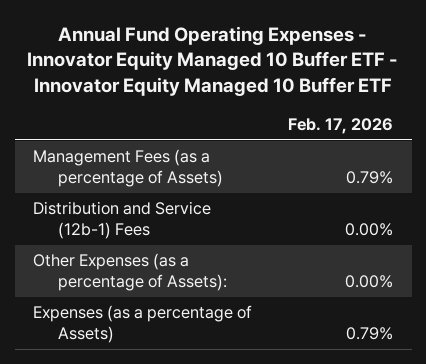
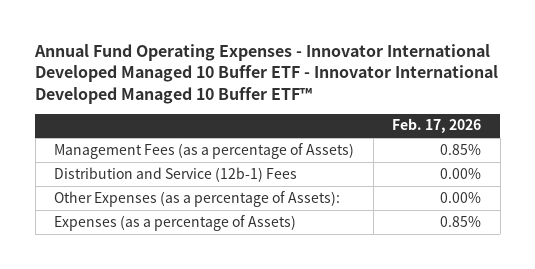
- Annual Fund Operating Expenses - Innovator Equity Managed 10 Buffer ETF - Innovator Equity Managed 10 Buffer ETF
+ Annual Fund Operating Expenses - Innovator International Developed Managed 10 Buffer ETF - Innovator International Developed Managed 10 Buffer ETF™
- Management Fees (as a percentage of Assets) | 0.79%
+ Management Fees (as a percentage of Assets) | 0.85%
- Expenses (as a percentage of Assets) | 0.79%
+ Expenses (as a percentage of Assets) | 0.85%

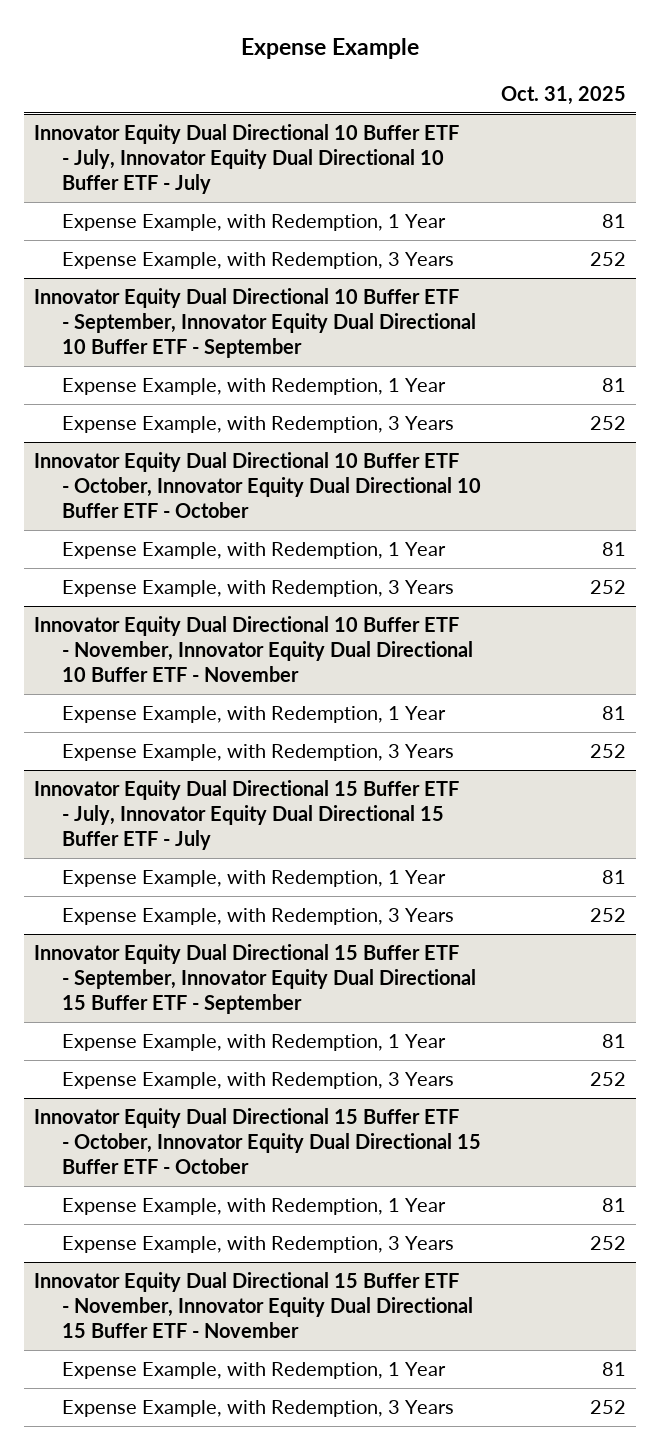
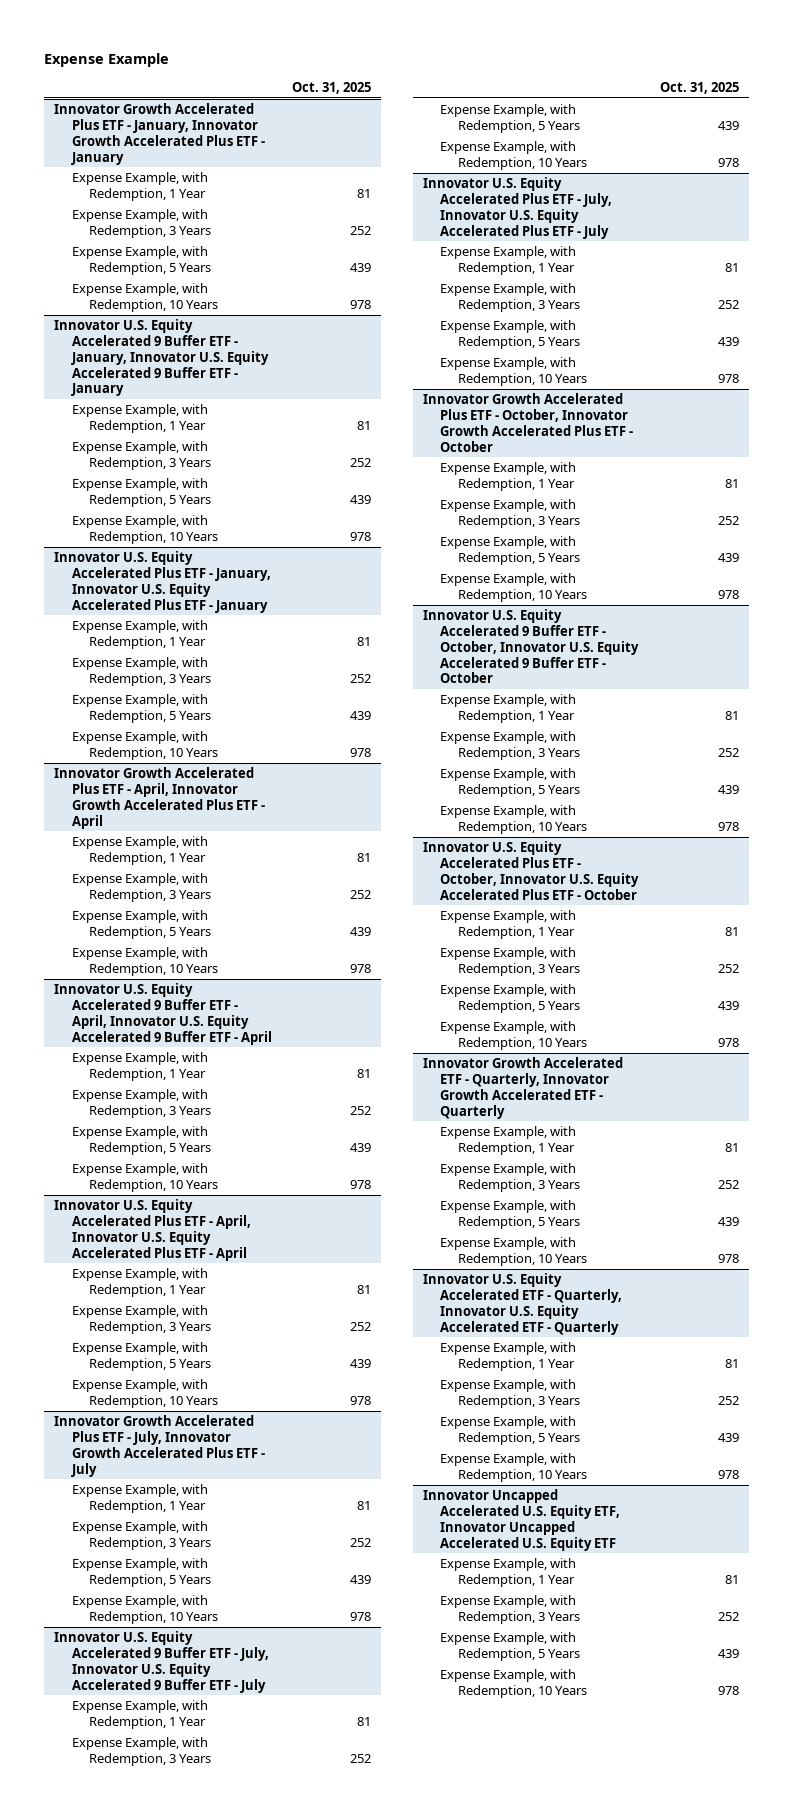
- Innovator Equity Dual Directional 10 Buffer ETF - July, Innovator Equity Dual Directional 10 Buffer ETF - July
+ Innovator Growth Accelerated Plus ETF - January, Innovator Growth Accelerated Plus ETF - January
- Innovator Equity Dual Directional 10 Buffer ETF - September, Innovator Equity Dual Directional 10 Buffer ETF - September
+ Expense Example, with Redemption, 5 Years | 439
+ Expense Example, with Redemption, 10 Years | 978
+ Innovator U.S. Equity Accelerated 9 Buffer ETF - January, Innovator U.S. Equity Accelerated 9 Buffer ETF - January
- Innovator Equity Dual Directional 10 Buffer ETF - October, Innovator Equity Dual Directional 10 Buffer ETF - October
+ Expense Example, with Redemption, 5 Years | 439
+ Expense Example, with Redemption, 10 Years | 978
+ Innovator U.S. Equity Accelerated Plus ETF - January, Innovator U.S. Equity Accelerated Plus ETF - January
- Innovator Equity Dual Directional 10 Buffer ETF - November, Innovator Equity Dual Directional 10 Buffer ETF - November
+ Expense Example, with Redemption, 5 Years | 439
+ Expense Example, with Redemption, 10 Years | 978
+ Innovator Growth Accelerated Plus ETF - April, Innovator Growth Accelerated Plus ETF - April
- Innovator Equity Dual Directional 15 Buffer ETF - July, Innovator Equity Dual Directional 15 Buffer ETF - July
+ Expense Example, with Redemption, 5 Years | 439
+ Expense Example, with Redemption, 10 Years | 978
+ Innovator U.S. Equity Accelerated 9 Buffer ETF - April, Innovator U.S. Equity Accelerated 9 Buffer ETF - April
- Innovator Equity Dual Directional 15 Buffer ETF - September, Innovator Equity Dual Directional 15 Buffer ETF - September
+ Expense Example, with Redemption, 5 Years | 439
+ Expense Example, with Redemption, 10 Years | 978
+ Innovator U.S. Equity Accelerated Plus ETF - April, Innovator U.S. Equity Accelerated Plus ETF - April
- Innovator Equity Dual Directional 15 Buffer ETF - October, Innovator Equity Dual Directional 15 Buffer ETF - October
+ Expense Example, with Redemption, 5 Years | 439
+ Expense Example, with Redemption, 10 Years | 978
+ Innovator Growth Accelerated Plus ETF - July, Innovator Growth Accelerated Plus ETF - July
- Innovator Equity Dual Directional 15 Buffer ETF - November, Innovator Equity Dual Directional 15 Buffer ETF - November
+ Expense Example, with Redemption, 5 Years | 439
+ Expense Example, with Redemption, 10 Years | 978
+ Innovator U.S. Equity Accelerated 9 Buffer ETF - July, Innovator U.S. Equity Accelerated 9 Buffer ETF - July
+ Expense Example, with Redemption, 5 Years | 439
+ Expense Example, with Redemption, 10 Years | 978
+ Innovator U.S. Equity Accelerated Plus ETF - July, Innovator U.S. Equity Accelerated Plus ETF - July
+ Expense Example, with Redemption, 1 Year | 81
+ Expense Example, with Redemption, 3 Years | 252
+ Expense Example, with Redemption, 5 Years | 439
+ Expense Example, with Redemption, 10 Years | 978
+ Innovator Growth Accelerated Plus ETF - October, Innovator Growth Accelerated Plus ETF - October
+ Expense Example, with Redemption, 1 Year | 81
+ Expense Example, with Redemption, 3 Years | 252
+ Expense Example, with Redemption, 5 Years | 439
+ Expense Example, with Redemption, 10 Years | 978
+ Innovator U.S. Equity Accelerated 9 Buffer ETF - October, Innovator U.S. Equity Accelerated 9 Buffer ETF - October
+ Expense Example, with Redemption, 1 Year | 81
+ Expense Example, with Redemption, 3 Years | 252
+ Expense Example, with Redemption, 5 Years | 439
+ Expense Example, with Redemption, 10 Years | 978
+ Innovator U.S. Equity Accelerated Plus ETF - October, Innovator U.S. Equity Accelerated Plus ETF - October
+ Expense Example, with Redemption, 1 Year | 81
+ Expense Example, with Redemption, 3 Years | 252
+ Expense Example, with Redemption, 5 Years | 439
+ Expense Example, with Redemption, 10 Years | 978
+ Innovator Growth Accelerated ETF - Quarterly, Innovator Growth Accelerated ETF - Quarterly
+ Expense Example, with Redemption, 1 Year | 81
+ Expense Example, with Redemption, 3 Years | 252
+ Expense Example, with Redemption, 5 Years | 439
+ Expense Example, with Redemption, 10 Years | 978
+ Innovator U.S. Equity Accelerated ETF - Quarterly, Innovator U.S. Equity Accelerated ETF - Quarterly
+ Expense Example, with Redemption, 1 Year | 81
+ Expense Example, with Redemption, 3 Years | 252
+ Expense Example, with Redemption, 5 Years | 439
+ Expense Example, with Redemption, 10 Years | 978
+ Innovator Uncapped Accelerated U.S. Equity ETF, Innovator Uncapped Accelerated U.S. Equity ETF
+ Expense Example, with Redemption, 1 Year | 81
+ Expense Example, with Redemption, 3 Years | 252
+ Expense Example, with Redemption, 5 Years | 439
+ Expense Example, with Redemption, 10 Years | 978

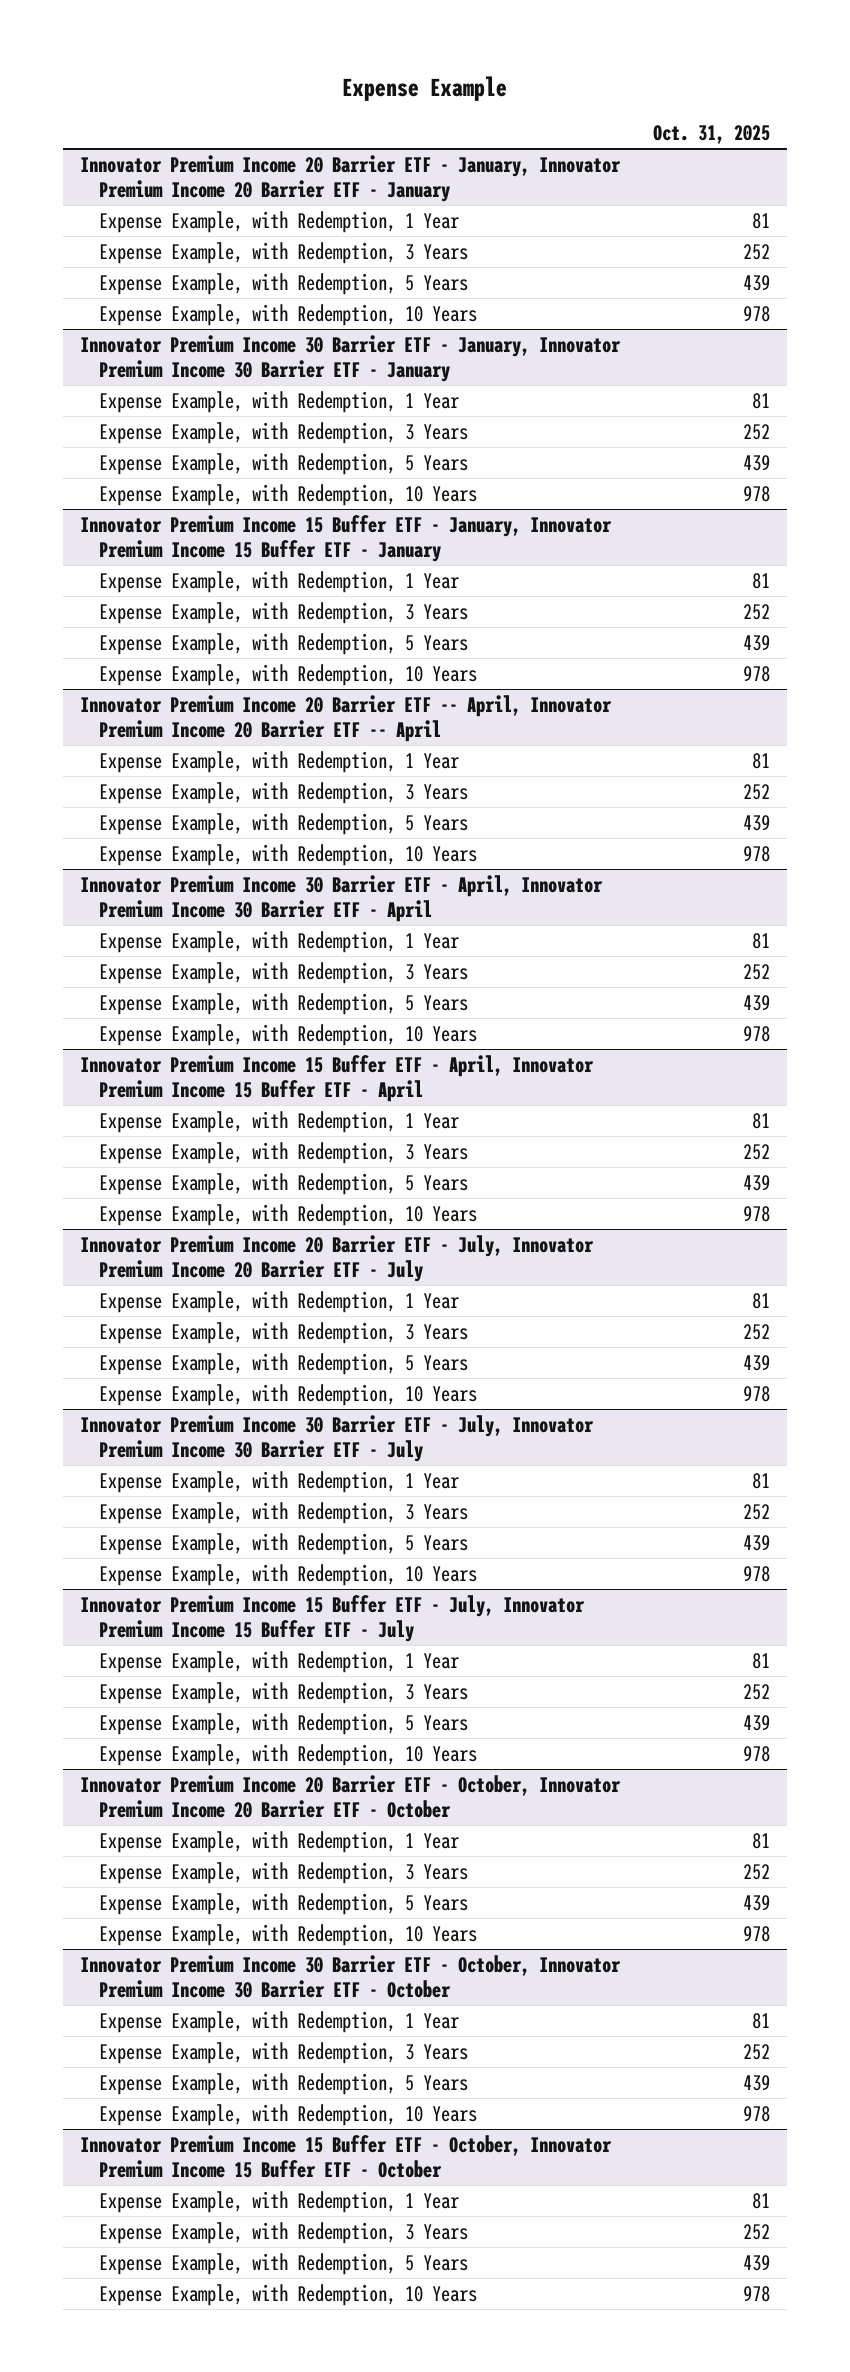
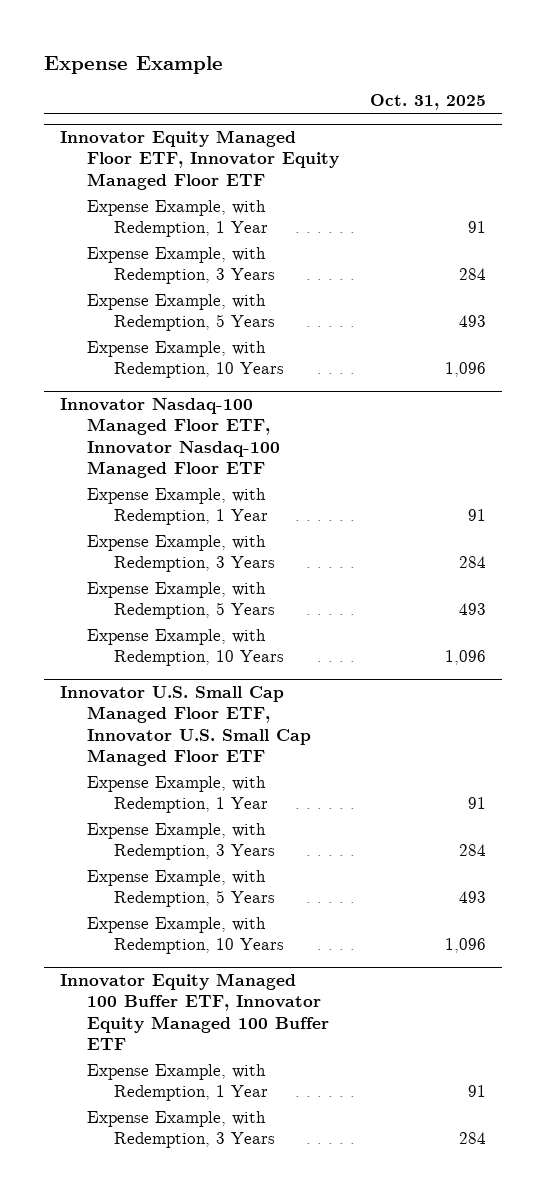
- Innovator Premium Income 20 Barrier ETF - January, Innovator Premium Income 20 Barrier ETF - January
- Expense Example, with Redemption, 1 Year | 81
- Expense Example, with Redemption, 3 Years | 252
- Expense Example, with Redemption, 5 Years | 439
- Expense Example, with Redemption, 10 Years | 978
- Innovator Premium Income 30 Barrier ETF - January, Innovator Premium Income 30 Barrier ETF - January
- Expense Example, with Redemption, 1 Year | 81
- Expense Example, with Redemption, 3 Years | 252
- Expense Example, with Redemption, 5 Years | 439
- Expense Example, with Redemption, 10 Years | 978
- Innovator Premium Income 15 Buffer ETF - January, Innovator Premium Income 15 Buffer ETF - January
- Expense Example, with Redemption, 1 Year | 81
- Expense Example, with Redemption, 3 Years | 252
- Expense Example, with Redemption, 5 Years | 439
- Expense Example, with Redemption, 10 Years | 978
- Innovator Premium Income 20 Barrier ETF -- April, Innovator Premium Income 20 Barrier ETF -- April
- Expense Example, with Redemption, 1 Year | 81
- Expense Example, with Redemption, 3 Years | 252
- Expense Example, with Redemption, 5 Years | 439
- Expense Example, with Redemption, 10 Years | 978
- Innovator Premium Income 30 Barrier ETF - April, Innovator Premium Income 30 Barrier ETF - April
- Expense Example, with Redemption, 1 Year | 81
- Expense Example, with Redemption, 3 Years | 252
- Expense Example, with Redemption, 5 Years | 439
- Expense Example, with Redemption, 10 Years | 978
- Innovator Premium Income 15 Buffer ETF - April, Innovator Premium Income 15 Buffer ETF - April
- Expense Example, with Redemption, 1 Year | 81
- Expense Example, with Redemption, 3 Years | 252
- Expense Example, with Redemption, 5 Years | 439
- Expense Example, with Redemption, 10 Years | 978
- Innovator Premium Income 20 Barrier ETF - July, Innovator Premium Income 20 Barrier ETF - July
- Expense Example, with Redemption, 1 Year | 81
- Expense Example, with Redemption, 3 Years | 252
- Expense Example, with Redemption, 5 Years | 439
- Expense Example, with Redemption, 10 Years | 978
- Innovator Premium Income 30 Barrier ETF - July, Innovator Premium Income 30 Barrier ETF - July
- Expense Example, with Redemption, 1 Year | 81
- Expense Example, with Redemption, 3 Years | 252
- Expense Example, with Redemption, 5 Years | 439
- Expense Example, with Redemption, 10 Years | 978
- Innovator Premium Income 15 Buffer ETF - July, Innovator Premium Income 15 Buffer ETF - July
- Expense Example, with Redemption, 1 Year | 81
- Expense Example, with Redemption, 3 Years | 252
- Expense Example, with Redemption, 5 Years | 439
- Expense Example, with Redemption, 10 Years | 978
- Innovator Premium Income 20 Barrier ETF - October, Innovator Premium Income 20 Barrier ETF - October
- Expense Example, with Redemption, 1 Year | 81
- Expense Example, with Redemption, 3 Years | 252
- Expense Example, with Redemption, 5 Years | 439
- Expense Example, with Redemption, 10 Years | 978
- Innovator Premium Income 30 Barrier ETF - October, Innovator Premium Income 30 Barrier ETF - October
- Expense Example, with Redemption, 1 Year | 81
- Expense Example, with Redemption, 3 Years | 252
- Expense Example, with Redemption, 5 Years | 439
- Expense Example, with Redemption, 10 Years | 978
- Innovator Premium Income 15 Buffer ETF - October, Innovator Premium Income 15 Buffer ETF - October
- Expense Example, with Redemption, 1 Year | 81
- Expense Example, with Redemption, 3 Years | 252
- Expense Example, with Redemption, 5 Years | 439
- Expense Example, with Redemption, 10 Years | 978
+ Innovator Equity Managed Floor ETF, Innovator Equity Managed Floor ETF
+ Expense Example, with Redemption, 1 Year | 91
+ Expense Example, with Redemption, 3 Years | 284
+ Expense Example, with Redemption, 5 Years | 493
+ Expense Example, with Redemption, 10 Years | 1,096
+ Innovator Nasdaq-100 Managed Floor ETF, Innovator Nasdaq-100 Managed Floor ETF
+ Expense Example, with Redemption, 1 Year | 91
+ Expense Example, with Redemption, 3 Years | 284
+ Expense Example, with Redemption, 5 Years | 493
+ Expense Example, with Redemption, 10 Years | 1,096
+ Innovator U.S. Small Cap Managed Floor ETF, Innovator U.S. Small Cap Managed Floor ETF
+ Expense Example, with Redemption, 1 Year | 91
+ Expense Example, with Redemption, 3 Years | 284
+ Expense Example, with Redemption, 5 Years | 493
+ Expense Example, with Redemption, 10 Years | 1,096
+ Innovator Equity Managed 100 Buffer ETF, Innovator Equity Managed 100 Buffer ETF
+ Expense Example, with Redemption, 1 Year | 91
+ Expense Example, with Redemption, 3 Years | 284

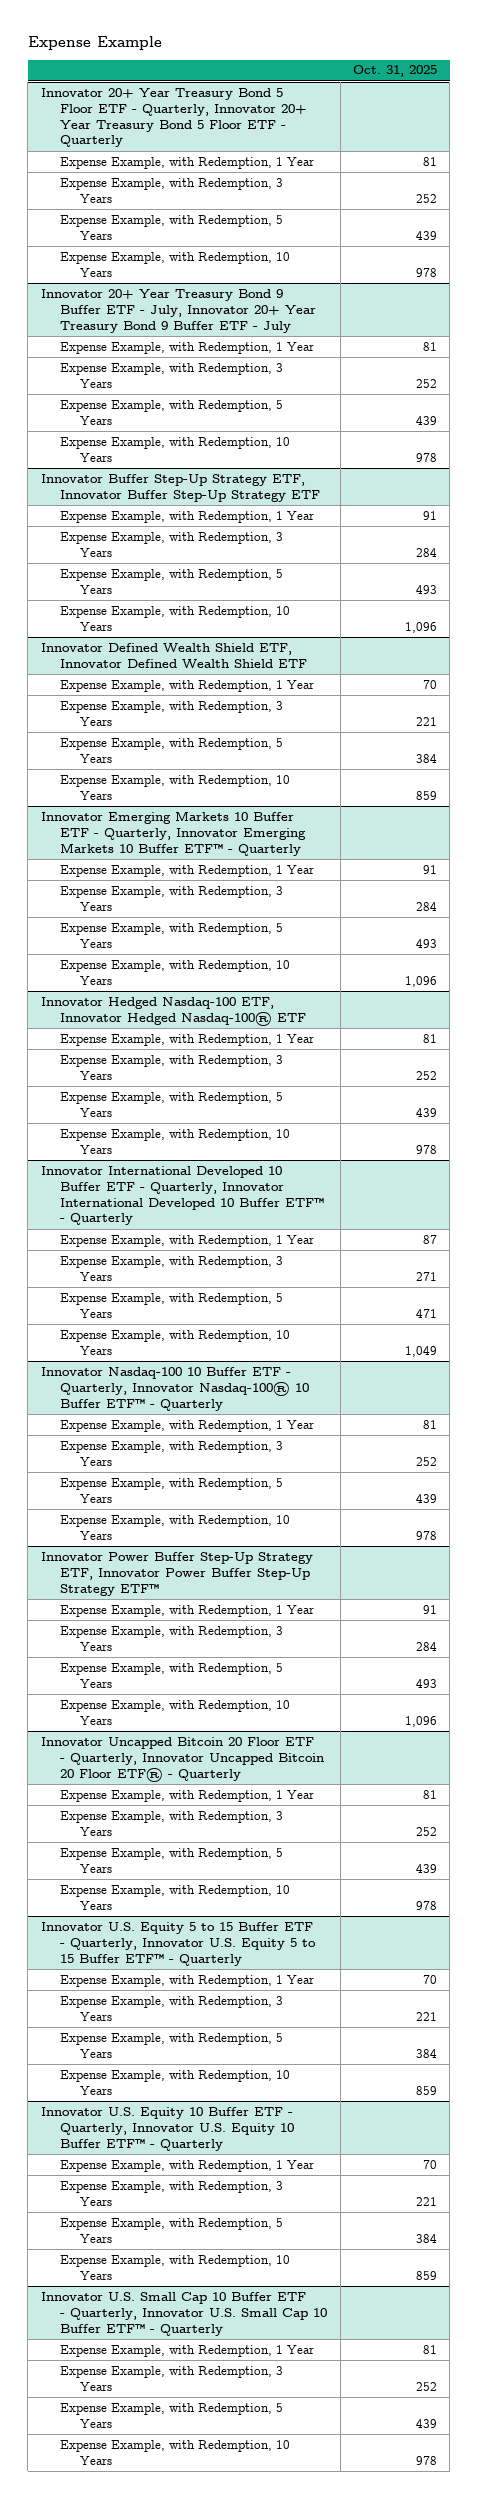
- Innovator Equity Managed Floor ETF, Innovator Equity Managed Floor ETF
+ Innovator 20+ Year Treasury Bond 5 Floor ETF - Quarterly, Innovator 20+ Year Treasury Bond 5 Floor ETF - Quarterly
+ Expense Example, with Redemption, 1 Year | 81
+ Expense Example, with Redemption, 3 Years | 252
+ Expense Example, with Redemption, 5 Years | 439
+ Expense Example, with Redemption, 10 Years | 978
+ Innovator 20+ Year Treasury Bond 9 Buffer ETF - July, Innovator 20+ Year Treasury Bond 9 Buffer ETF - July
+ Expense Example, with Redemption, 1 Year | 81
+ Expense Example, with Redemption, 3 Years | 252
+ Expense Example, with Redemption, 5 Years | 439
+ Expense Example, with Redemption, 10 Years | 978
+ Innovator Buffer Step-Up Strategy ETF, Innovator Buffer Step-Up Strategy ETF
- Innovator Nasdaq-100 Managed Floor ETF, Innovator Nasdaq-100 Managed Floor ETF
+ Innovator Defined Wealth Shield ETF, Innovator Defined Wealth Shield ETF
+ Expense Example, with Redemption, 1 Year | 70
+ Expense Example, with Redemption, 3 Years | 221
+ Expense Example, with Redemption, 5 Years | 384
+ Expense Example, with Redemption, 10 Years | 859
+ Innovator Emerging Markets 10 Buffer ETF - Quarterly, Innovator Emerging Markets 10 Buffer ETF™ - Quarterly
- Innovator U.S. Small Cap Managed Floor ETF, Innovator U.S. Small Cap Managed Floor ETF
+ Innovator Hedged Nasdaq-100 ETF, Innovator Hedged Nasdaq-100® ETF
+ Expense Example, with Redemption, 1 Year | 81
+ Expense Example, with Redemption, 3 Years | 252
+ Expense Example, with Redemption, 5 Years | 439
+ Expense Example, with Redemption, 10 Years | 978
+ Innovator International Developed 10 Buffer ETF - Quarterly, Innovator International Developed 10 Buffer ETF™ - Quarterly
+ Expense Example, with Redemption, 1 Year | 87
+ Expense Example, with Redemption, 3 Years | 271
+ Expense Example, with Redemption, 5 Years | 471
+ Expense Example, with Redemption, 10 Years | 1,049
+ Innovator Nasdaq-100 10 Buffer ETF - Quarterly, Innovator Nasdaq-100® 10 Buffer ETF™ - Quarterly
+ Expense Example, with Redemption, 1 Year | 81
+ Expense Example, with Redemption, 3 Years | 252
+ Expense Example, with Redemption, 5 Years | 439
+ Expense Example, with Redemption, 10 Years | 978
+ Innovator Power Buffer Step-Up Strategy ETF, Innovator Power Buffer Step-Up Strategy ETF™
- Innovator Equity Managed 100 Buffer ETF, Innovator Equity Managed 100 Buffer ETF
- Expense Example, with Redemption, 1 Year | 91
- Expense Example, with Redemption, 3 Years | 284
+ Innovator Uncapped Bitcoin 20 Floor ETF - Quarterly, Innovator Uncapped Bitcoin 20 Floor ETF® - Quarterly
+ Expense Example, with Redemption, 1 Year | 81
+ Expense Example, with Redemption, 3 Years | 252
+ Expense Example, with Redemption, 5 Years | 439
+ Expense Example, with Redemption, 10 Years | 978
+ Innovator U.S. Equity 5 to 15 Buffer ETF - Quarterly, Innovator U.S. Equity 5 to 15 Buffer ETF™ - Quarterly
+ Expense Example, with Redemption, 1 Year | 70
+ Expense Example, with Redemption, 3 Years | 221
+ Expense Example, with Redemption, 5 Years | 384
+ Expense Example, with Redemption, 10 Years | 859
+ Innovator U.S. Equity 10 Buffer ETF - Quarterly, Innovator U.S. Equity 10 Buffer ETF™ - Quarterly
+ Expense Example, with Redemption, 1 Year | 70
+ Expense Example, with Redemption, 3 Years | 221
+ Expense Example, with Redemption, 5 Years | 384
+ Expense Example, with Redemption, 10 Years | 859
+ Innovator U.S. Small Cap 10 Buffer ETF - Quarterly, Innovator U.S. Small Cap 10 Buffer ETF™ - Quarterly
+ Expense Example, with Redemption, 1 Year | 81
+ Expense Example, with Redemption, 3 Years | 252
+ Expense Example, with Redemption, 5 Years | 439
+ Expense Example, with Redemption, 10 Years | 978

